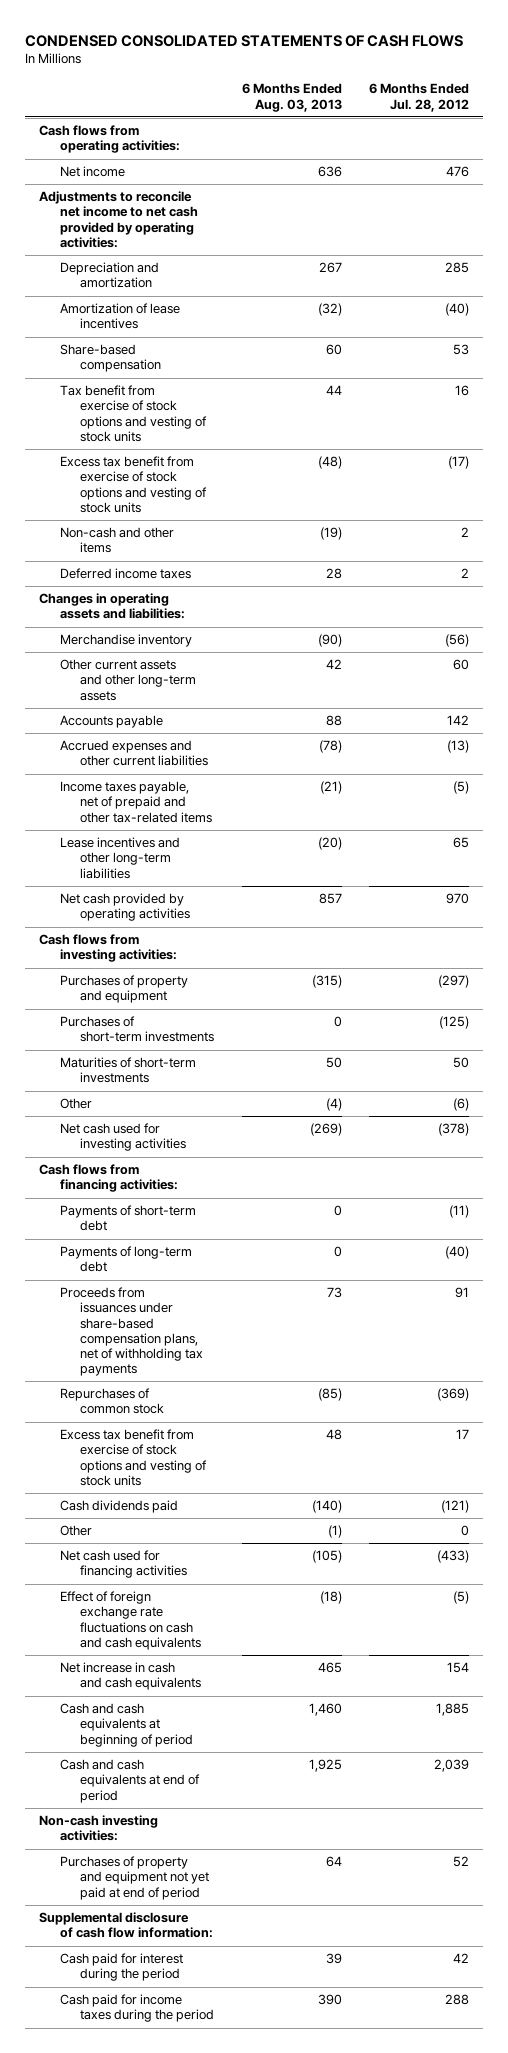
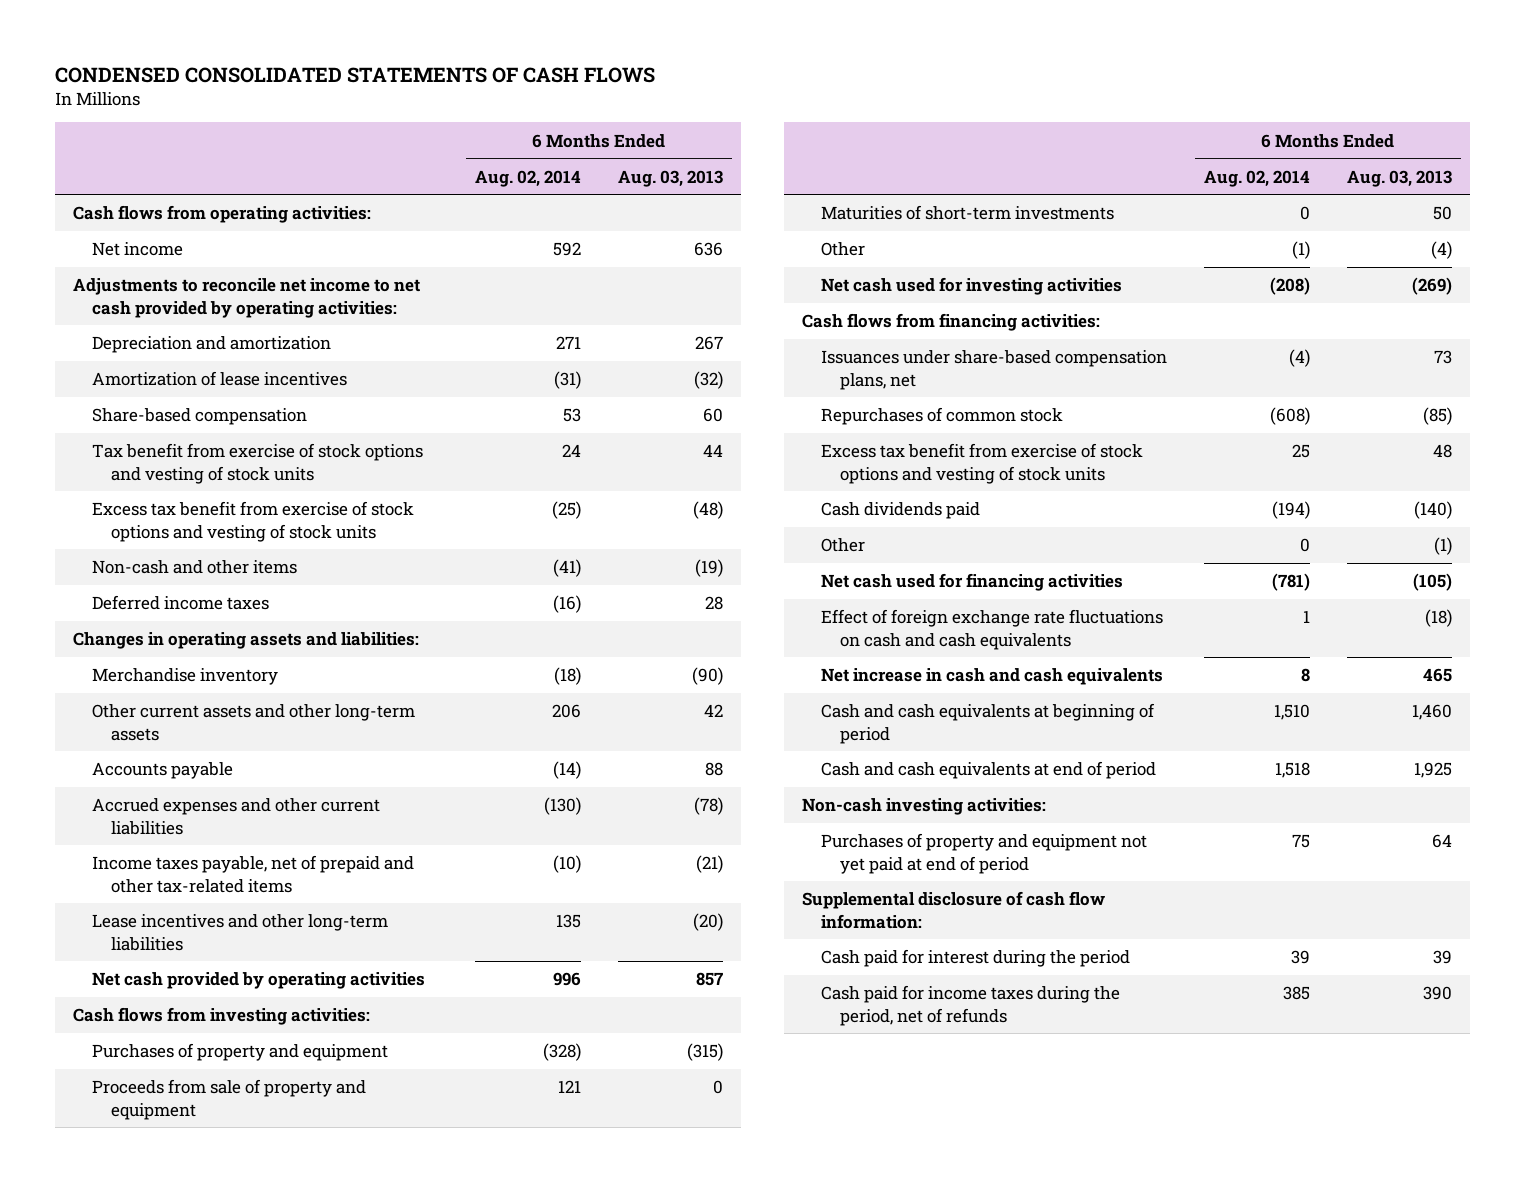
- | 6 Months Ended Aug. 03, 2013 | 6 Months Ended Jul. 28, 2012
+ | 6 Months Ended Aug. 02, 2014 | 6 Months Ended Aug. 03, 2013
- Purchases of short-term investments | 0 | (125)
+ Proceeds from sale of property and equipment | 121 | 0
- Payments of short-term debt | 0 | (11)
- Payments of long-term debt | 0 | (40)
- Proceeds from issuances under share-based compensation plans, net of withholding tax payments | 73 | 91
+ Issuances under share-based compensation plans, net | (4) | 73
- Cash paid for income taxes during the period | 390 | 288
+ Cash paid for income taxes during the period, net of refunds | 385 | 390

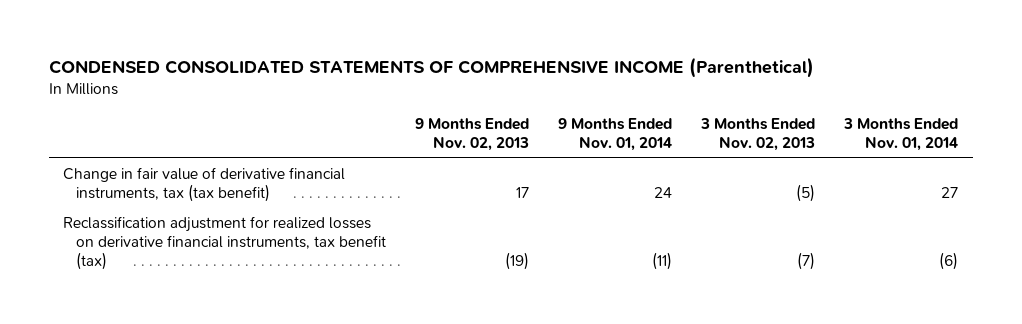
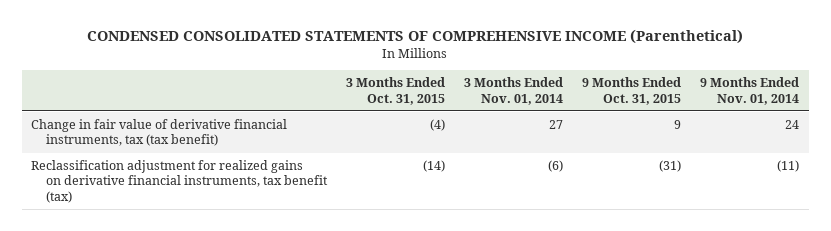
- | 9 Months Ended Nov. 02, 2013 | 9 Months Ended Nov. 01, 2014 | 3 Months Ended Nov. 02, 2013 | 3 Months Ended Nov. 01, 2014
+ | 3 Months Ended Oct. 31, 2015 | 3 Months Ended Nov. 01, 2014 | 9 Months Ended Oct. 31, 2015 | 9 Months Ended Nov. 01, 2014
- Reclassification adjustment for realized losses on derivative financial instruments, tax benefit (tax) | (19) | (11) | (7) | (6)
+ Reclassification adjustment for realized gains on derivative financial instruments, tax benefit (tax) | (14) | (6) | (31) | (11)

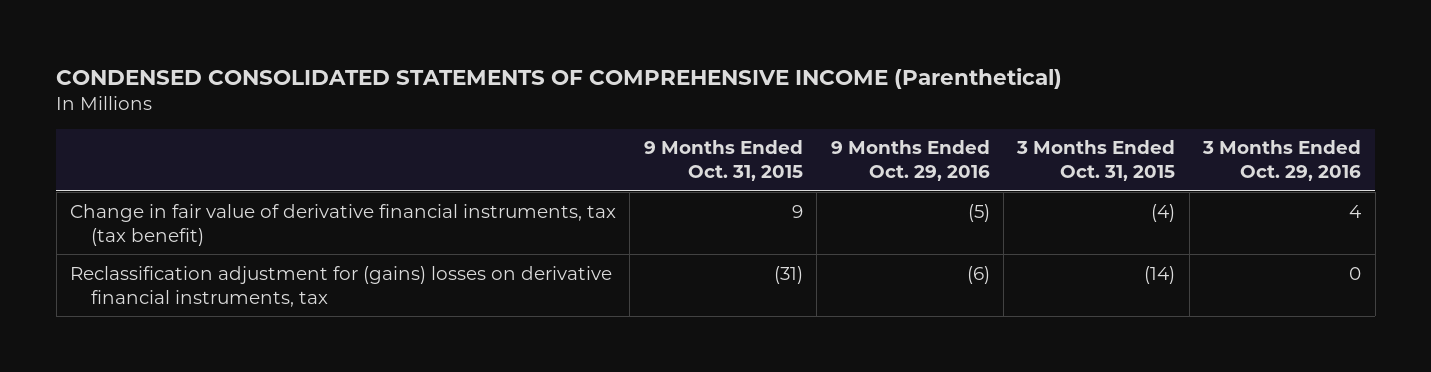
- | 3 Months Ended Oct. 31, 2015 | 3 Months Ended Nov. 01, 2014 | 9 Months Ended Oct. 31, 2015 | 9 Months Ended Nov. 01, 2014
+ | 9 Months Ended Oct. 31, 2015 | 9 Months Ended Oct. 29, 2016 | 3 Months Ended Oct. 31, 2015 | 3 Months Ended Oct. 29, 2016
- Reclassification adjustment for realized gains on derivative financial instruments, tax benefit (tax) | (14) | (6) | (31) | (11)
+ Reclassification adjustment for (gains) losses on derivative financial instruments, tax | (31) | (6) | (14) | 0

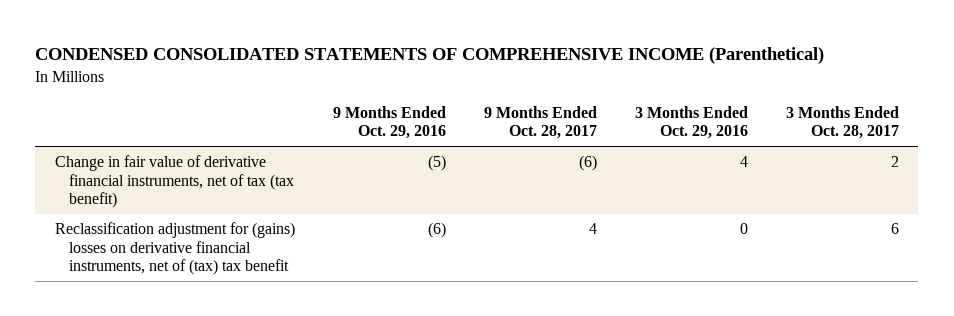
- | 9 Months Ended Oct. 31, 2015 | 9 Months Ended Oct. 29, 2016 | 3 Months Ended Oct. 31, 2015 | 3 Months Ended Oct. 29, 2016
+ | 9 Months Ended Oct. 29, 2016 | 9 Months Ended Oct. 28, 2017 | 3 Months Ended Oct. 29, 2016 | 3 Months Ended Oct. 28, 2017
- Change in fair value of derivative financial instruments, tax (tax benefit) | 9 | (5) | (4) | 4
- Reclassification adjustment for (gains) losses on derivative financial instruments, tax | (31) | (6) | (14) | 0
+ Change in fair value of derivative financial instruments, net of tax (tax benefit) | (5) | (6) | 4 | 2
+ Reclassification adjustment for (gains) losses on derivative financial instruments, net of (tax) tax benefit | (6) | 4 | 0 | 6

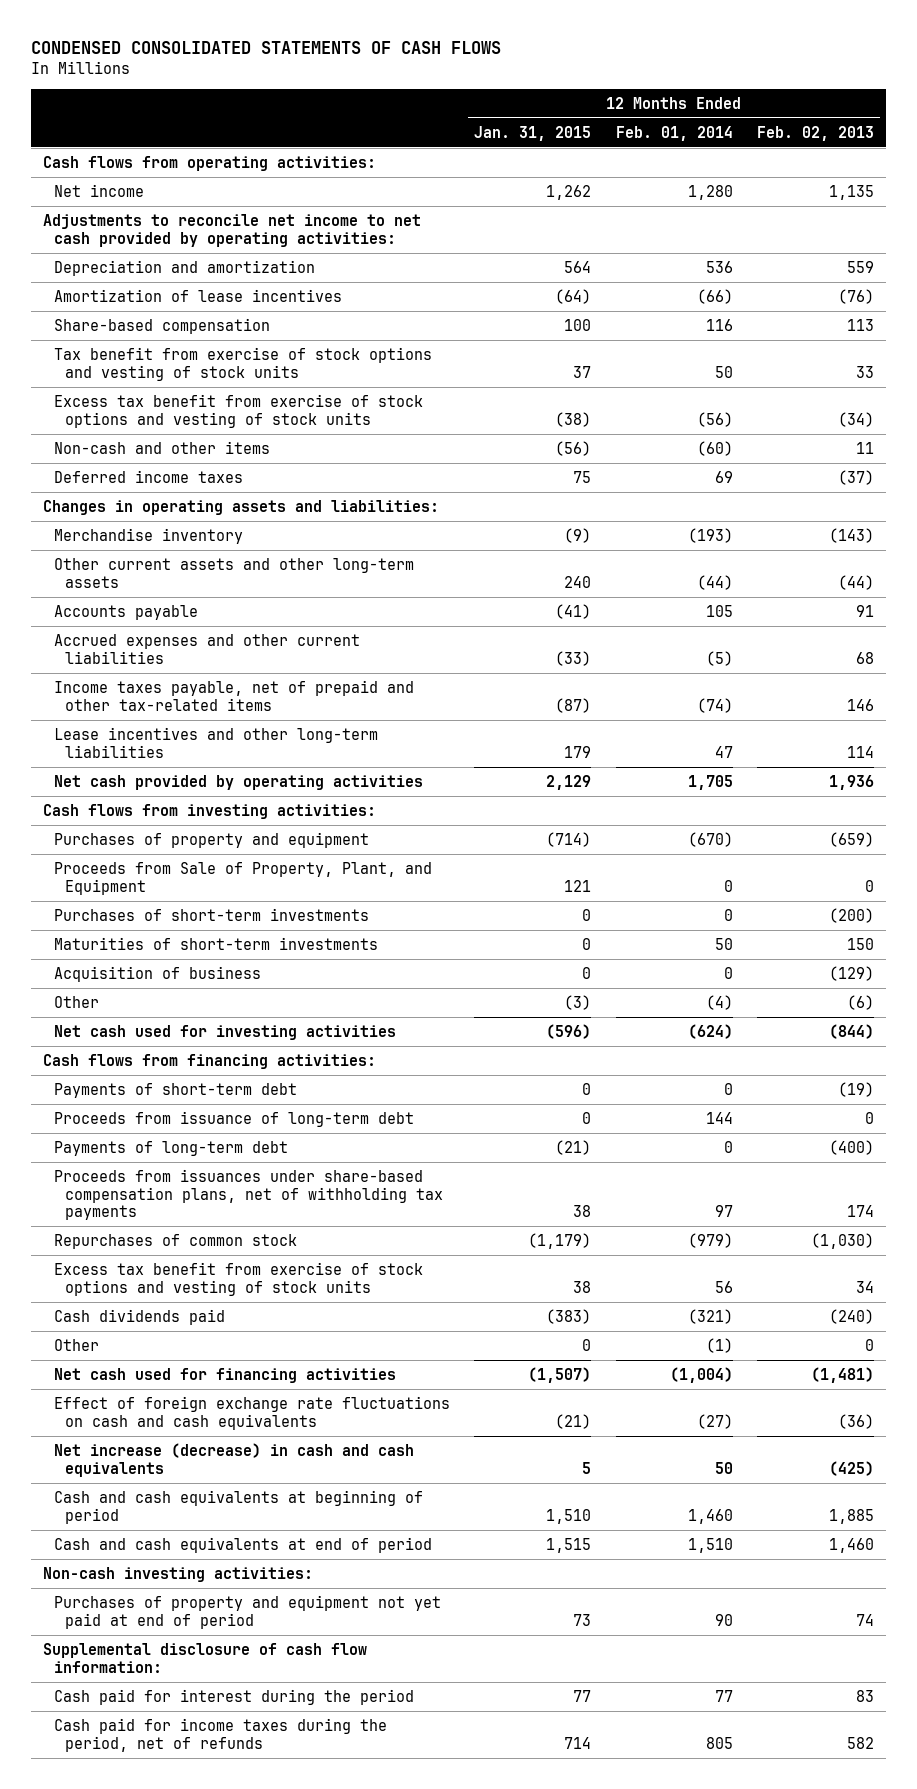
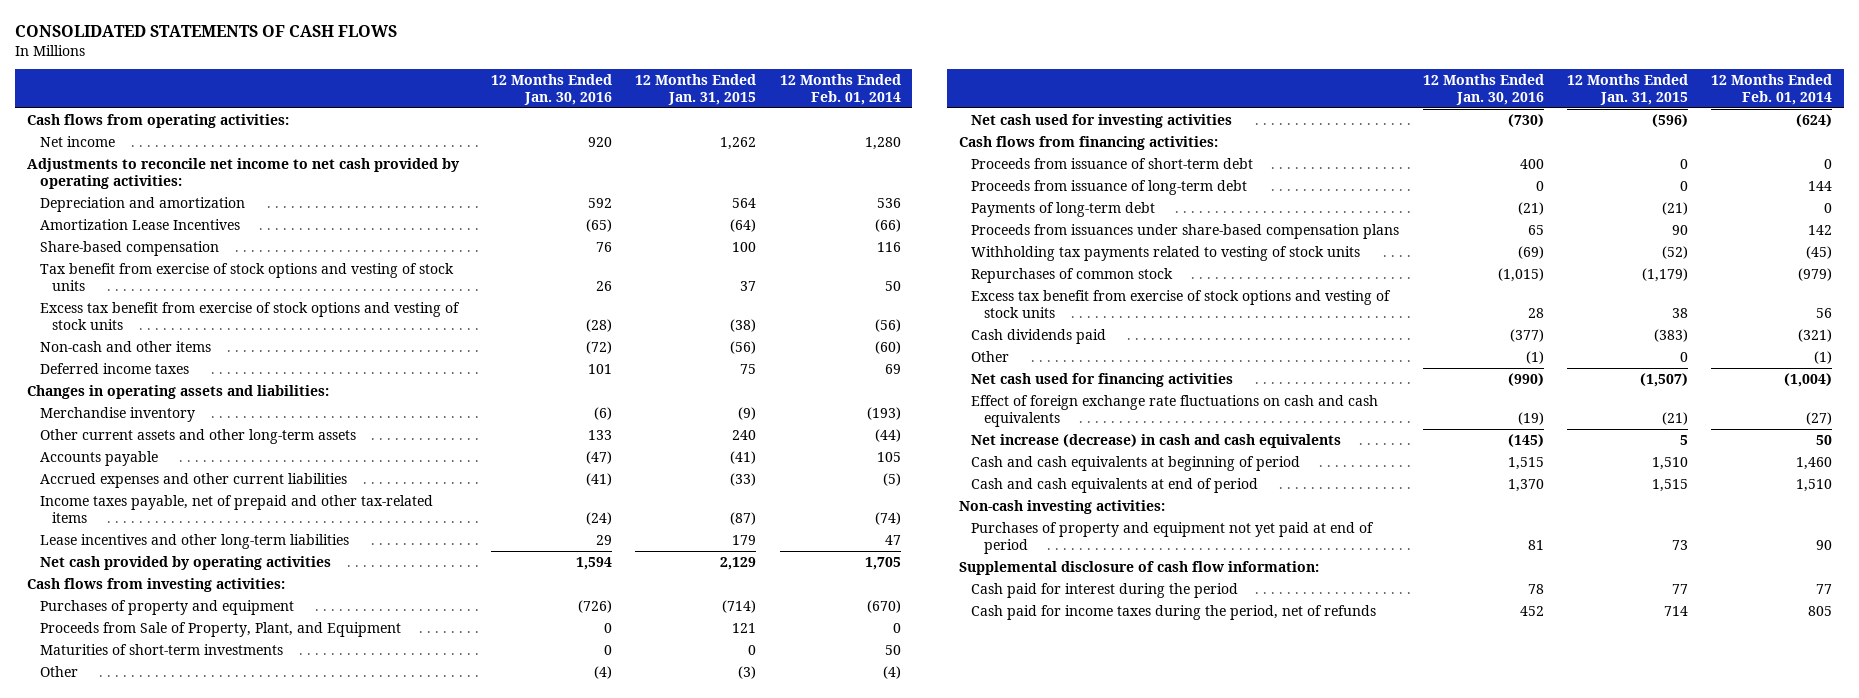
- CONDENSED CONSOLIDATED STATEMENTS OF CASH FLOWS
+ CONSOLIDATED STATEMENTS OF CASH FLOWS
- | 12 Months Ended Jan. 31, 2015 | 12 Months Ended Feb. 01, 2014 | 12 Months Ended Feb. 02, 2013
+ | 12 Months Ended Jan. 30, 2016 | 12 Months Ended Jan. 31, 2015 | 12 Months Ended Feb. 01, 2014
- Amortization of lease incentives | (64) | (66) | (76)
+ Amortization Lease Incentives | (65) | (64) | (66)
- Purchases of short-term investments | 0 | 0 | (200)
- Acquisition of business | 0 | 0 | (129)
- Payments of short-term debt | 0 | 0 | (19)
+ Proceeds from issuance of short-term debt | 400 | 0 | 0
- Proceeds from issuances under share-based compensation plans, net of withholding tax payments | 38 | 97 | 174
+ Proceeds from issuances under share-based compensation plans | 65 | 90 | 142
+ Withholding tax payments related to vesting of stock units | (69) | (52) | (45)

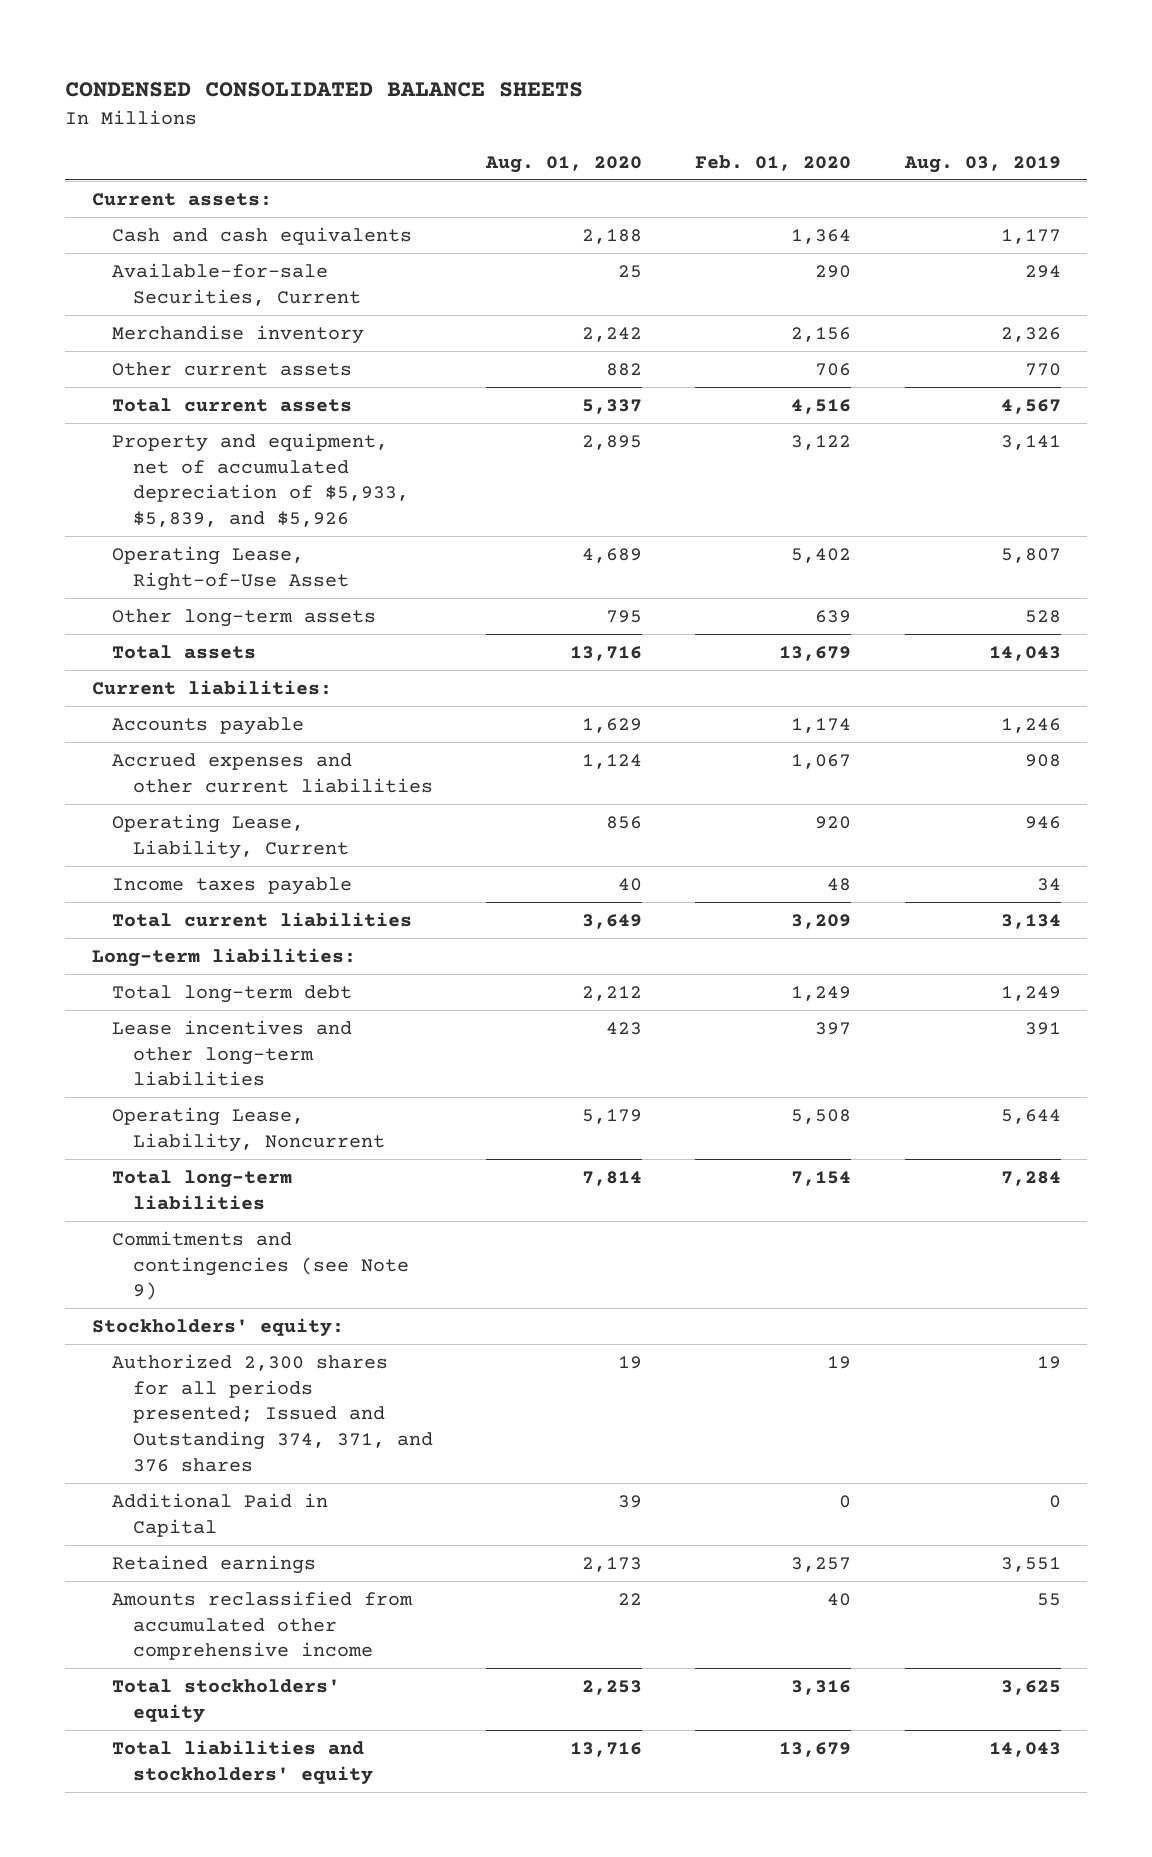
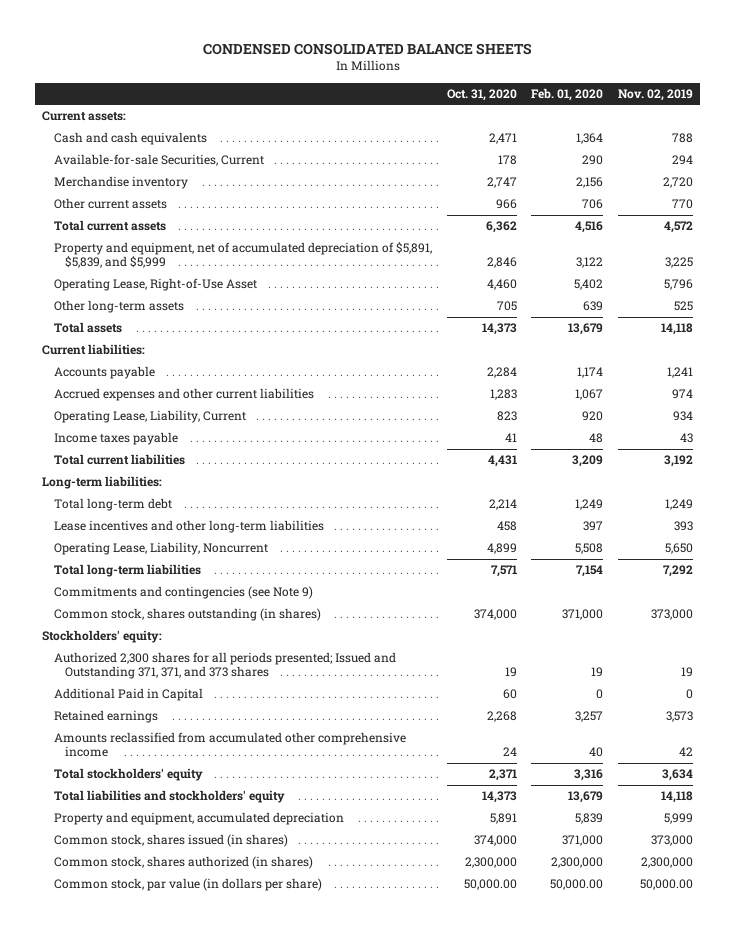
- | Aug. 01, 2020 | Feb. 01, 2020 | Aug. 03, 2019
+ | Oct. 31, 2020 | Feb. 01, 2020 | Nov. 02, 2019
- Property and equipment, net of accumulated depreciation of $5,933, $5,839, and $5,926 | 2,895 | 3,122 | 3,141
+ Property and equipment, net of accumulated depreciation of $5,891, $5,839, and $5,999 | 2,846 | 3,122 | 3,225
+ Common stock, shares outstanding (in shares) | 374,000 | 371,000 | 373,000
- Authorized 2,300 shares for all periods presented; Issued and Outstanding 374, 371, and 376 shares | 19 | 19 | 19
+ Authorized 2,300 shares for all periods presented; Issued and Outstanding 371, 371, and 373 shares | 19 | 19 | 19
+ Property and equipment, accumulated depreciation | 5,891 | 5,839 | 5,999
+ Common stock, shares issued (in shares) | 374,000 | 371,000 | 373,000
+ Common stock, shares authorized (in shares) | 2,300,000 | 2,300,000 | 2,300,000
+ Common stock, par value (in dollars per share) | 50,000.00 | 50,000.00 | 50,000.00

